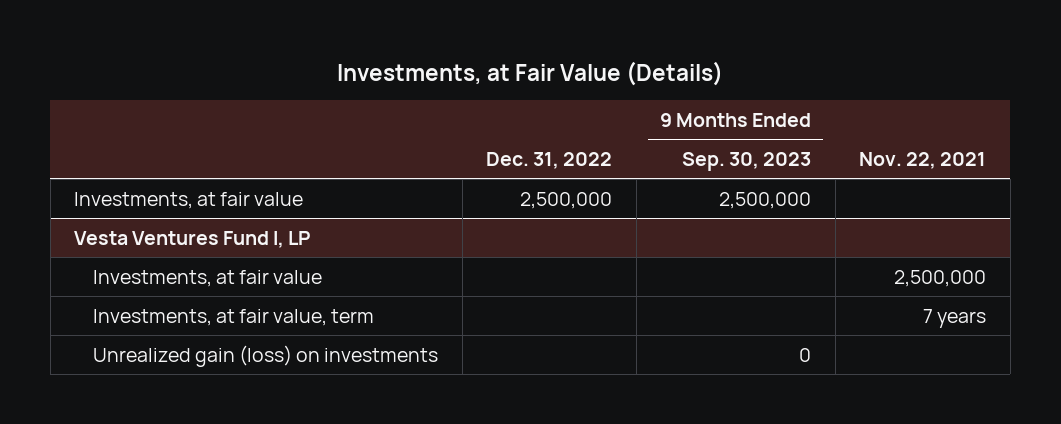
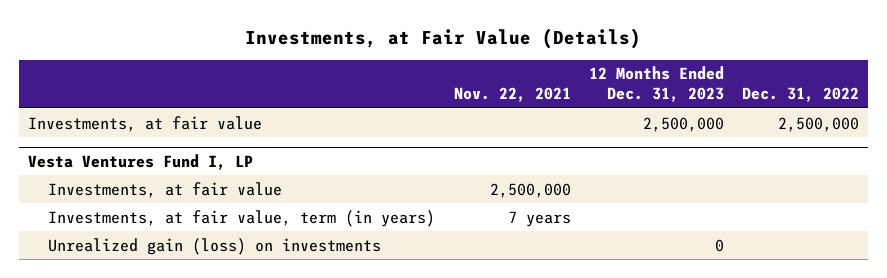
- | Dec. 31, 2022 | 9 Months Ended Sep. 30, 2023 | Nov. 22, 2021
+ | Nov. 22, 2021 | 12 Months Ended Dec. 31, 2023 | Dec. 31, 2022
@ Vesta Ventures Fund I, LP
- Investments, at fair value, term | | | 7 years
+ Investments, at fair value, term (in years) | 7 years | |

